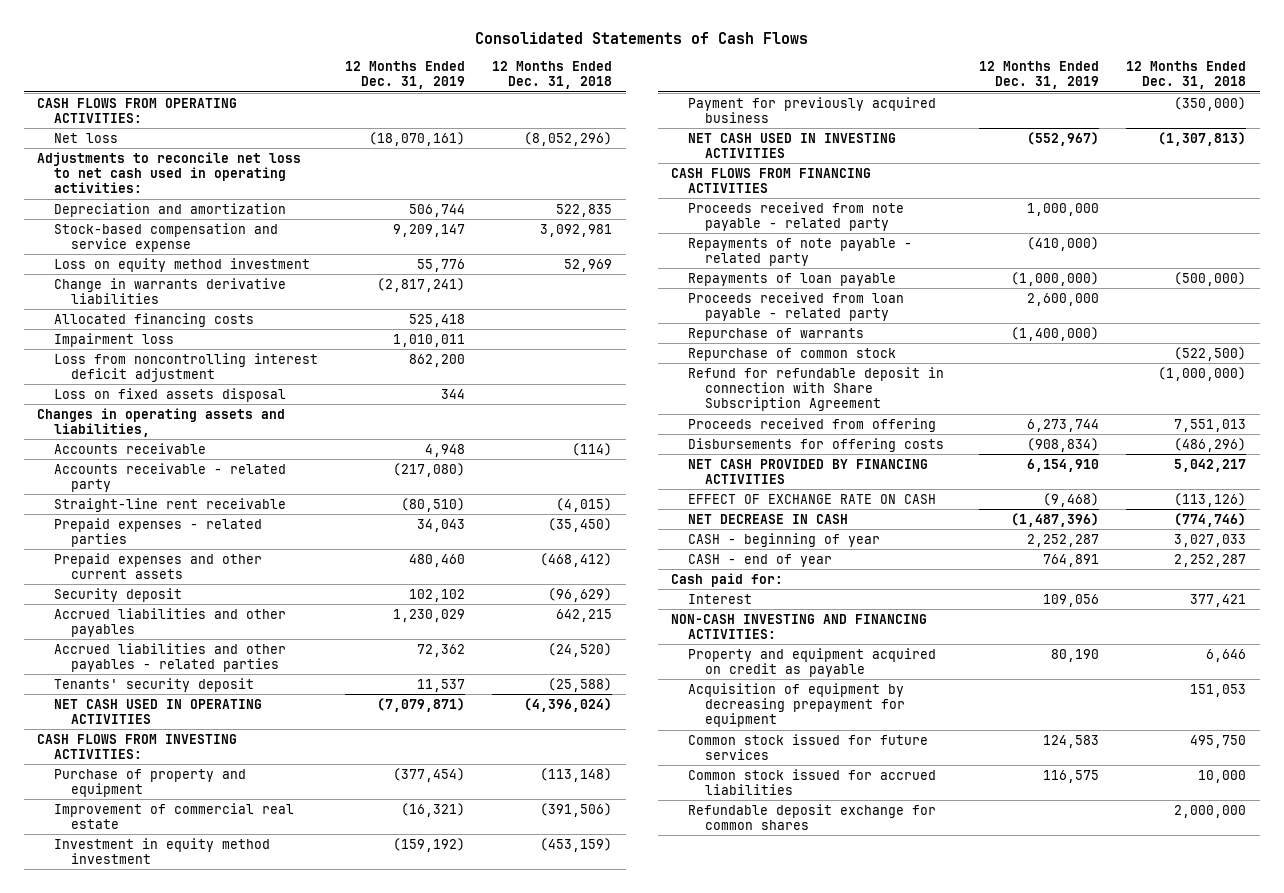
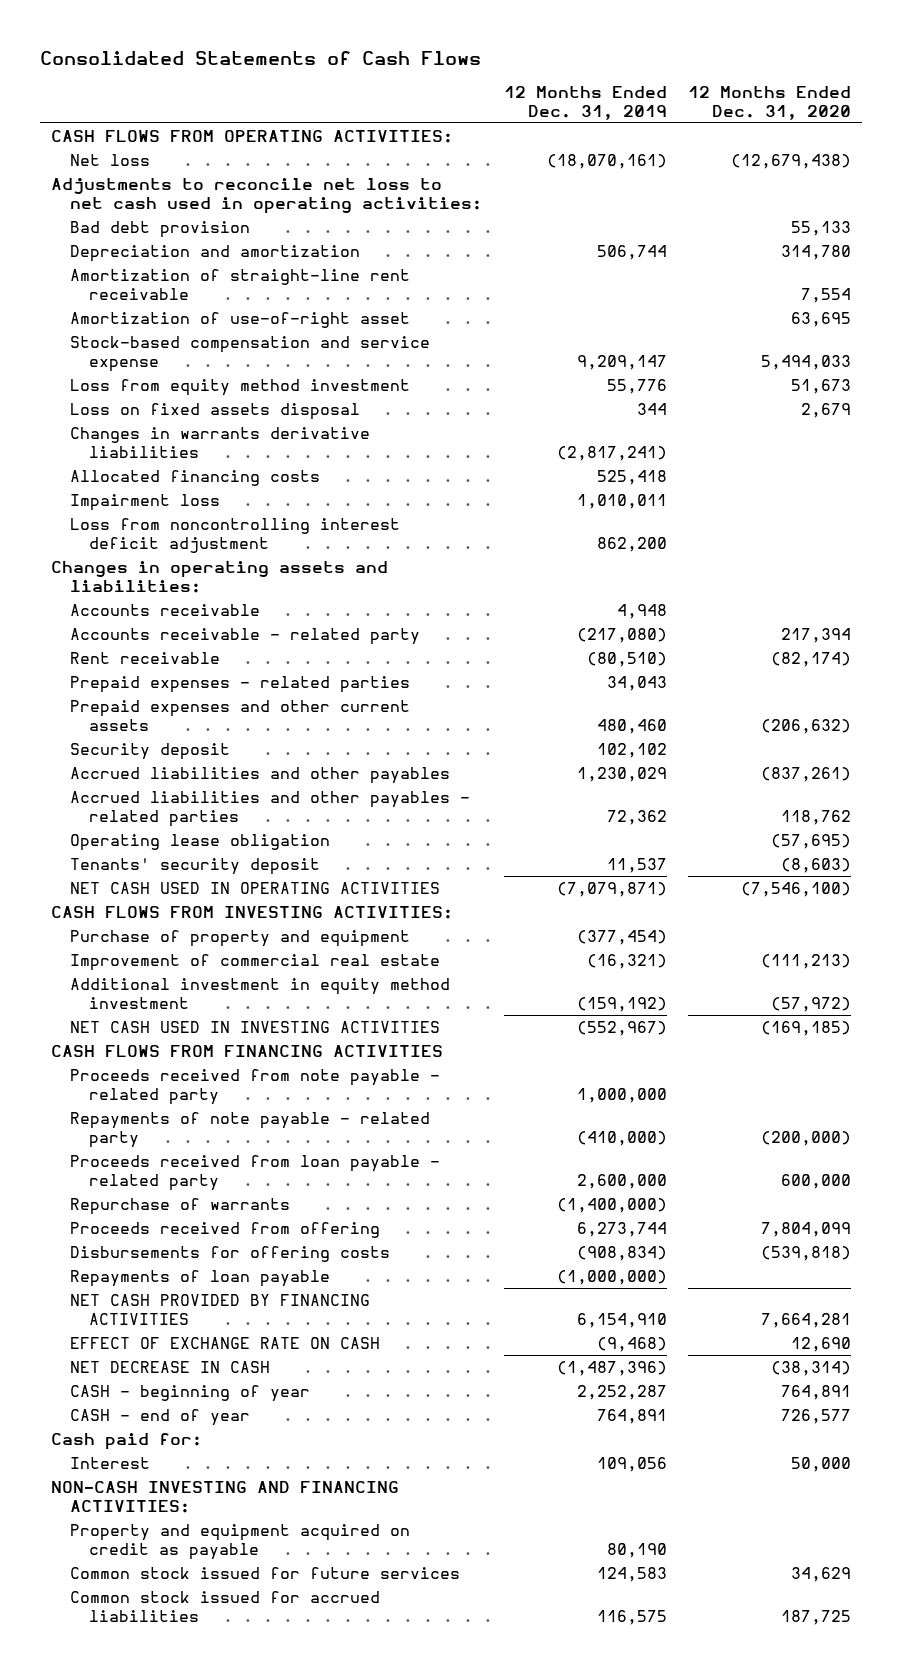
- | 12 Months Ended Dec. 31, 2019 | 12 Months Ended Dec. 31, 2018
+ | 12 Months Ended Dec. 31, 2019 | 12 Months Ended Dec. 31, 2020
+ Bad debt provision | | 55,133
+ Amortization of straight-line rent receivable | | 7,554
+ Amortization of use-of-right asset | | 63,695
- Loss on equity method investment | 55,776 | 52,969
- Change in warrants derivative liabilities | (2,817,241) |
+ Loss from equity method investment | 55,776 | 51,673
moved up: Loss on fixed assets disposal | 344 | 2,679
+ Changes in warrants derivative liabilities | (2,817,241) |
- Changes in operating assets and liabilities,
+ Changes in operating assets and liabilities:
- Straight-line rent receivable | (80,510) | (4,015)
+ Rent receivable | (80,510) | (82,174)
+ Operating lease obligation | | (57,695)
- Investment in equity method investment | (159,192) | (453,159)
- Payment for previously acquired business | | (350,000)
+ Additional investment in equity method investment | (159,192) | (57,972)
- Repurchase of common stock | | (522,500)
- Refund for refundable deposit in connection with Share Subscription Agreement | | (1,000,000)
moved down: Repayments of loan payable | (1,000,000) |
- Acquisition of equipment by decreasing prepayment for equipment | | 151,053
- Refundable deposit exchange for common shares | | 2,000,000

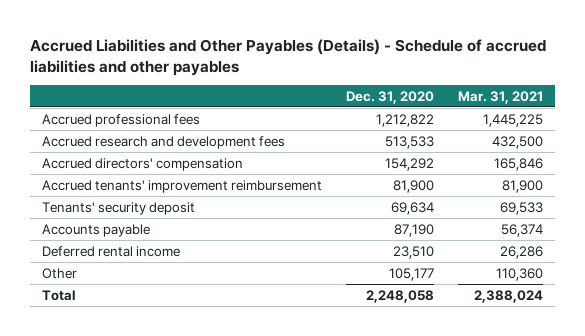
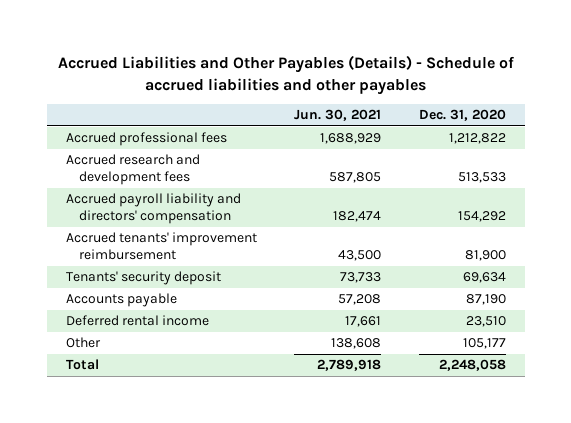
- | Dec. 31, 2020 | Mar. 31, 2021
+ | Jun. 30, 2021 | Dec. 31, 2020
- Accrued directors' compensation | 154,292 | 165,846
+ Accrued payroll liability and directors' compensation | 182,474 | 154,292

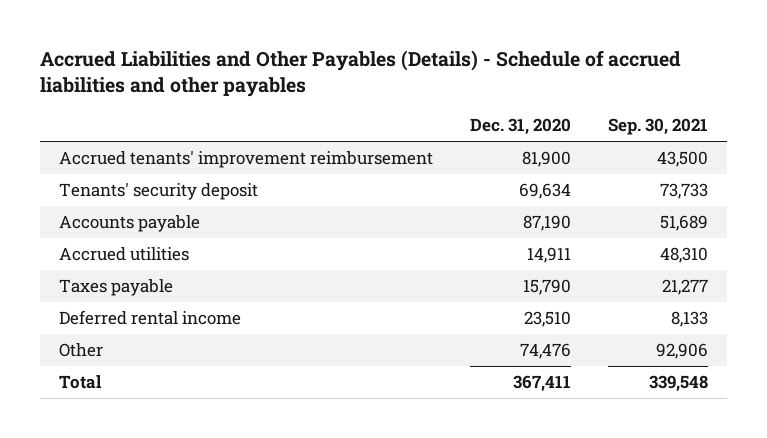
- | Jun. 30, 2021 | Dec. 31, 2020
+ | Dec. 31, 2020 | Sep. 30, 2021
- Accrued professional fees | 1,688,929 | 1,212,822
- Accrued research and development fees | 587,805 | 513,533
- Accrued payroll liability and directors' compensation | 182,474 | 154,292
+ Accrued utilities | 14,911 | 48,310
+ Taxes payable | 15,790 | 21,277
- Other | 138,608 | 105,177
- Total | 2,789,918 | 2,248,058
+ Other | 74,476 | 92,906
+ Total | 367,411 | 339,548

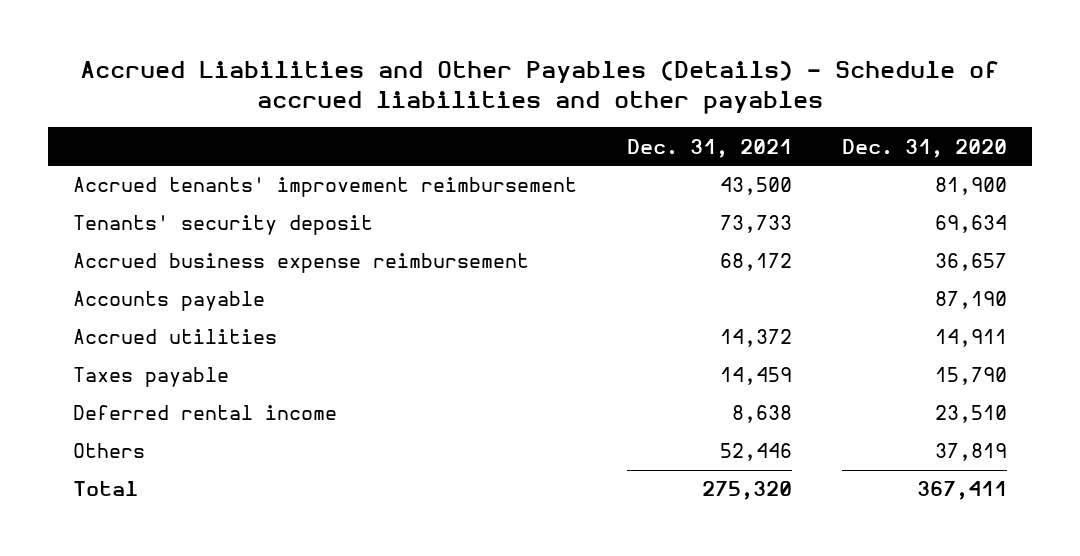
- | Dec. 31, 2020 | Sep. 30, 2021
+ | Dec. 31, 2021 | Dec. 31, 2020
+ Accrued business expense reimbursement | 68,172 | 36,657
- Other | 74,476 | 92,906
+ Others | 52,446 | 37,819

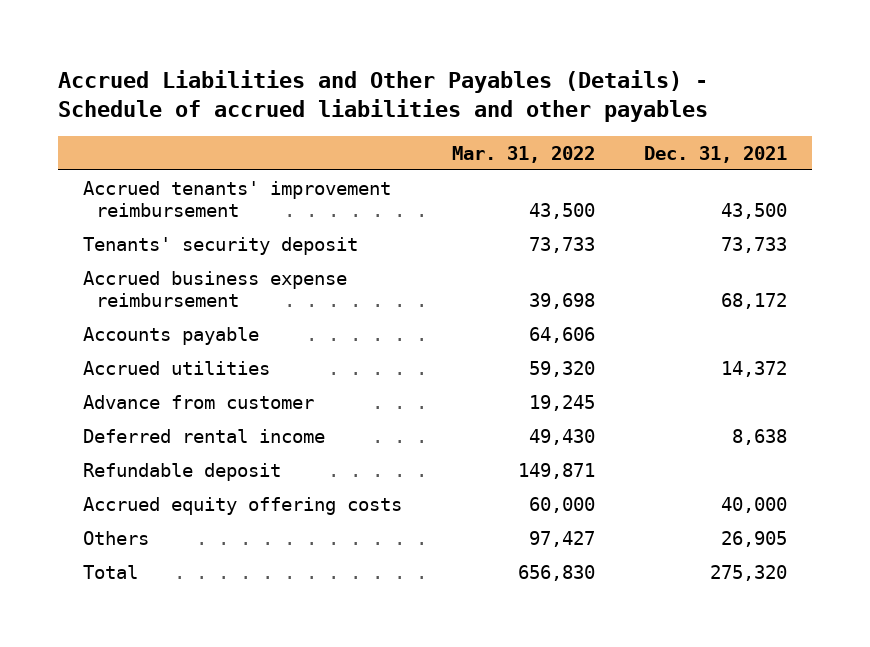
- | Dec. 31, 2021 | Dec. 31, 2020
+ | Mar. 31, 2022 | Dec. 31, 2021
- Taxes payable | 14,459 | 15,790
+ Advance from customer | 19,245 |
- Others | 52,446 | 37,819
+ Refundable deposit | 149,871 |
+ Accrued equity offering costs | 60,000 | 40,000
+ Others | 97,427 | 26,905

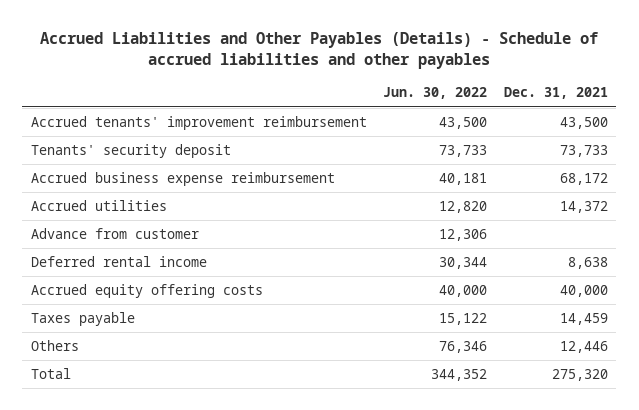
- | Mar. 31, 2022 | Dec. 31, 2021
+ | Jun. 30, 2022 | Dec. 31, 2021
- Accounts payable | 64,606 |
- Refundable deposit | 149,871 |
- Others | 97,427 | 26,905
+ Taxes payable | 15,122 | 14,459
+ Others | 76,346 | 12,446

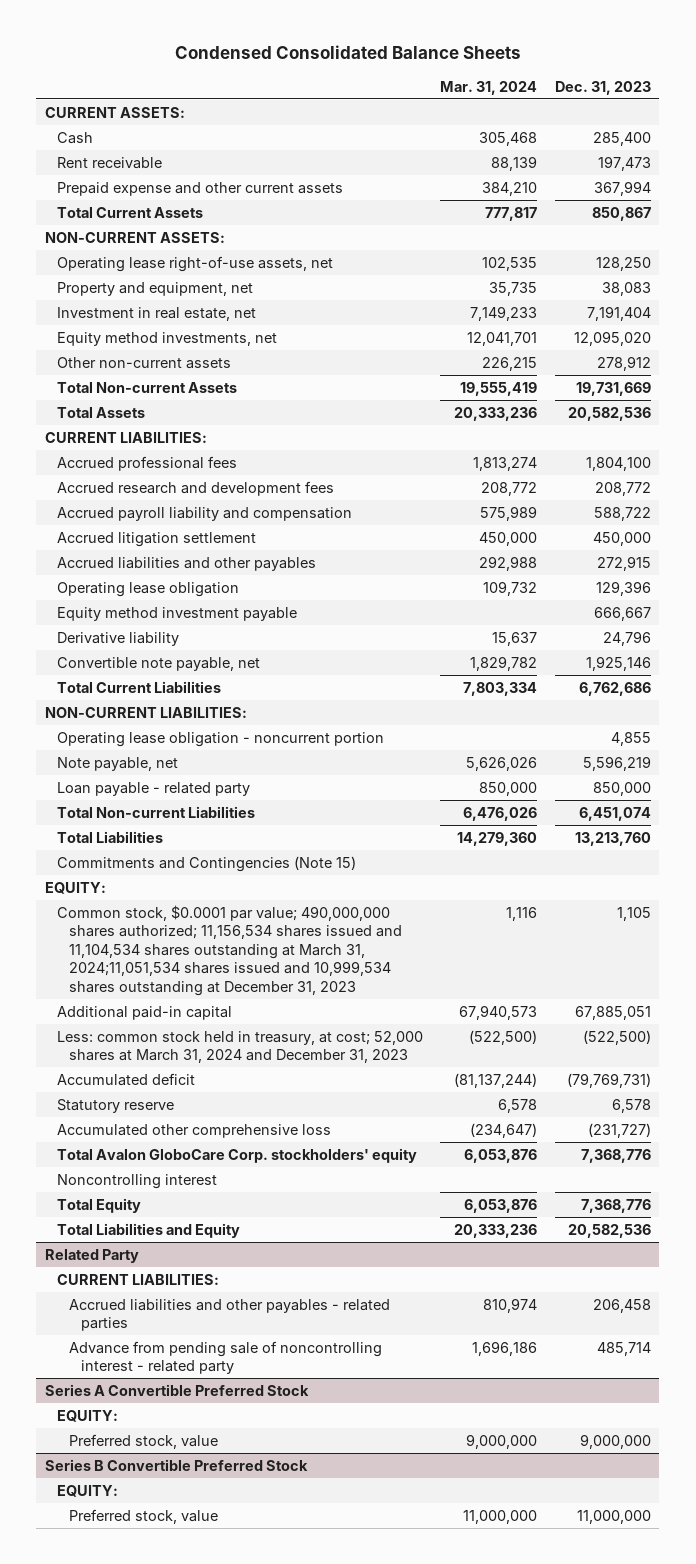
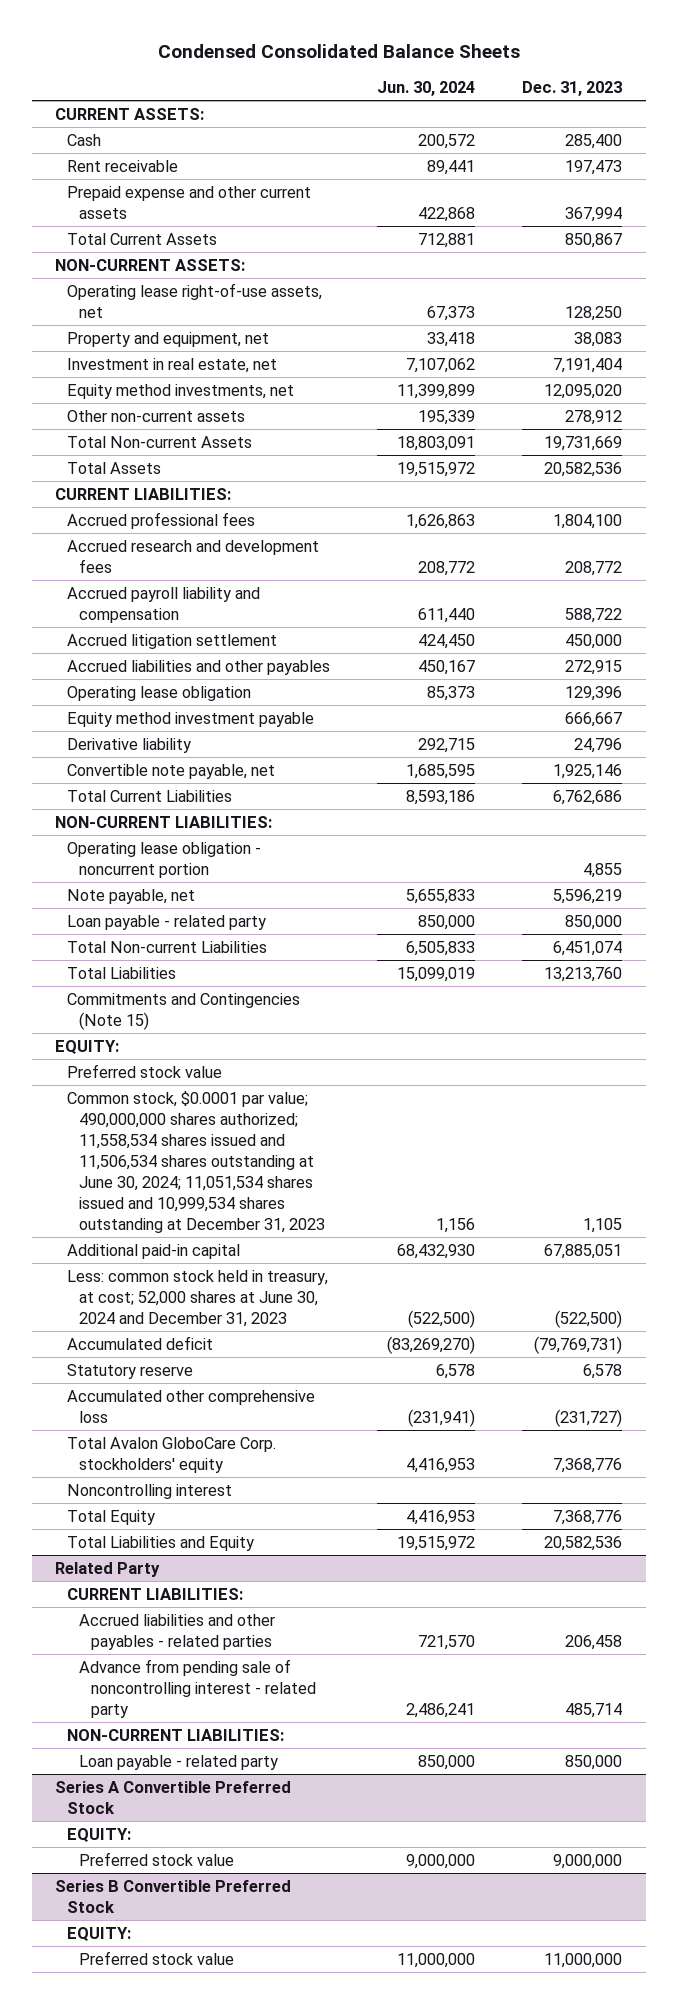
- | Mar. 31, 2024 | Dec. 31, 2023
+ | Jun. 30, 2024 | Dec. 31, 2023
- Common stock, $0.0001 par value; 490,000,000 shares authorized; 11,156,534 shares issued and 11,104,534 shares outstanding at March 31, 2024;11,051,534 shares issued and 10,999,534 shares outstanding at December 31, 2023 | 1,116 | 1,105
+ Preferred stock value
+ Common stock, $0.0001 par value; 490,000,000 shares authorized; 11,558,534 shares issued and 11,506,534 shares outstanding at June 30, 2024; 11,051,534 shares issued and 10,999,534 shares outstanding at December 31, 2023 | 1,156 | 1,105
- Less: common stock held in treasury, at cost; 52,000 shares at March 31, 2024 and December 31, 2023 | (522,500) | (522,500)
+ Less: common stock held in treasury, at cost; 52,000 shares at June 30, 2024 and December 31, 2023 | (522,500) | (522,500)
@ Related Party
+ NON-CURRENT LIABILITIES:
+ Loan payable - related party | 850,000 | 850,000
@ Series A Convertible Preferred Stock
- Preferred stock, value | 9,000,000 | 9,000,000
+ Preferred stock value | 9,000,000 | 9,000,000
@ Series B Convertible Preferred Stock
- Preferred stock, value | 11,000,000 | 11,000,000
+ Preferred stock value | 11,000,000 | 11,000,000

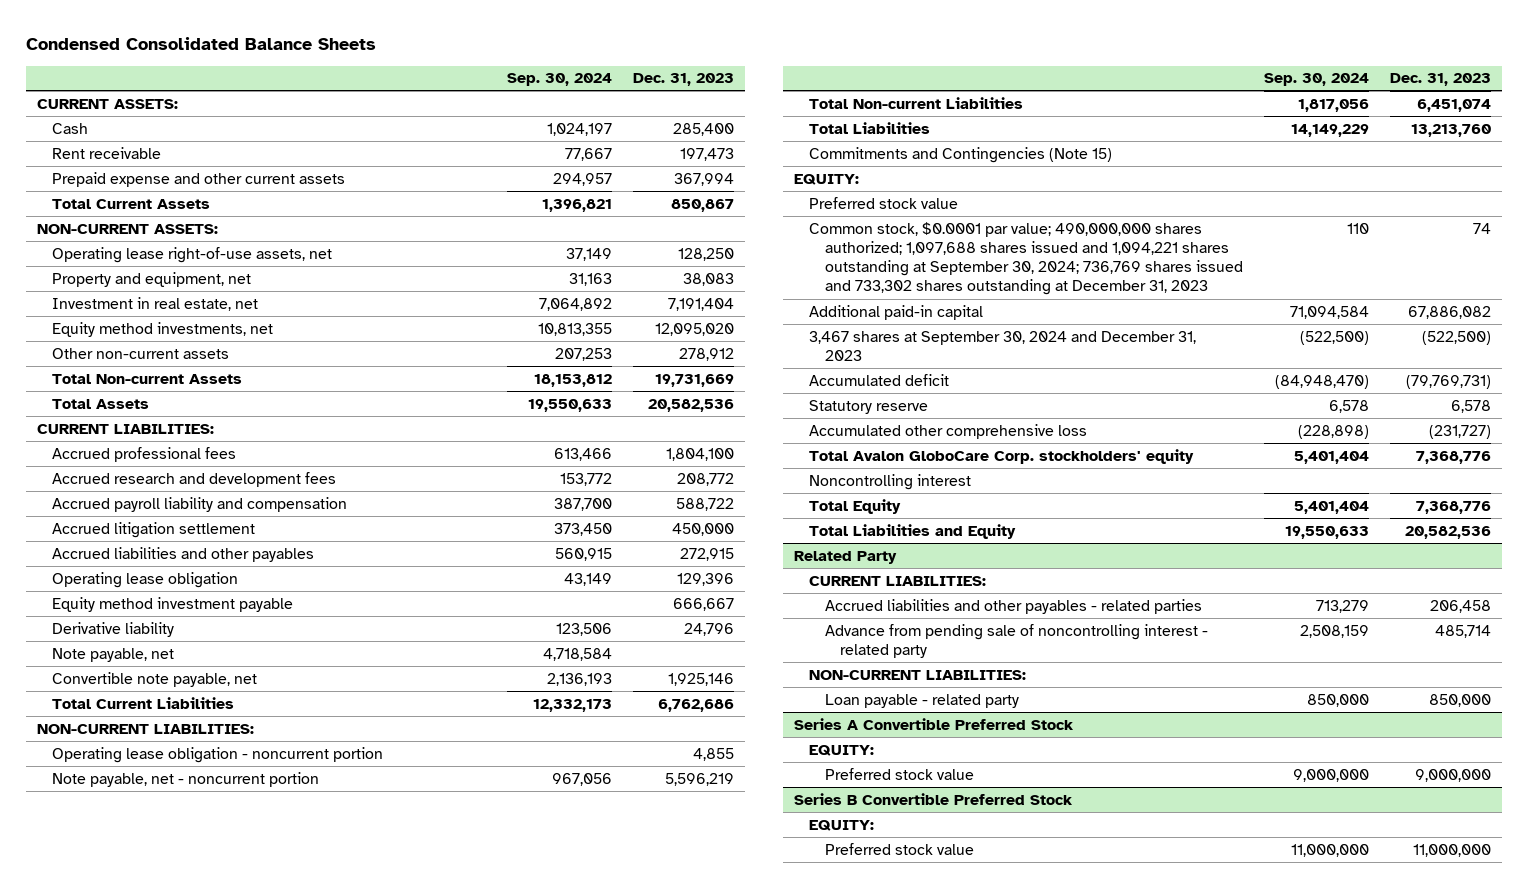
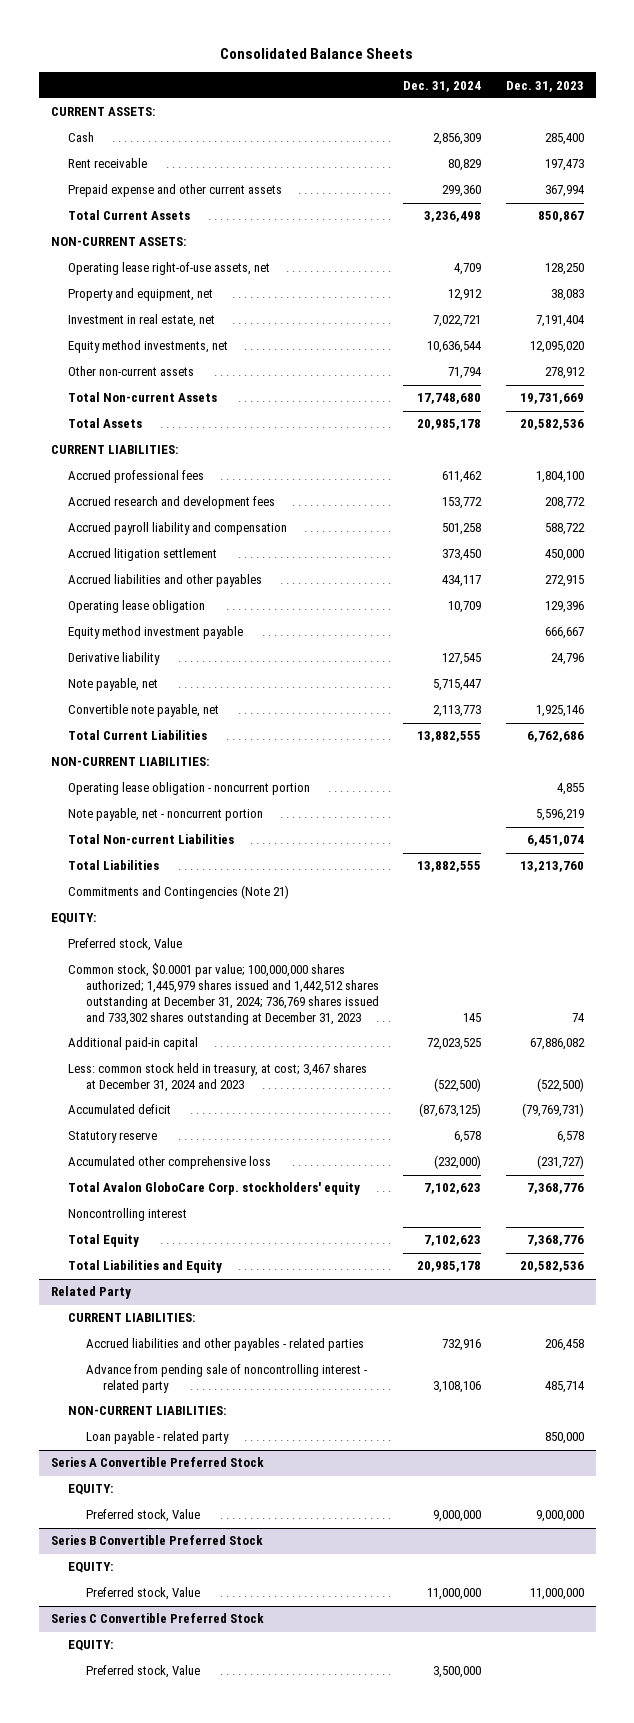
- Condensed Consolidated Balance Sheets
+ Consolidated Balance Sheets
- | Sep. 30, 2024 | Dec. 31, 2023
+ | Dec. 31, 2024 | Dec. 31, 2023
- Commitments and Contingencies (Note 15)
+ Commitments and Contingencies (Note 21)
- Preferred stock value
- Common stock, $0.0001 par value; 490,000,000 shares authorized; 1,097,688 shares issued and 1,094,221 shares outstanding at September 30, 2024; 736,769 shares issued and 733,302 shares outstanding at December 31, 2023 | 110 | 74
+ Preferred stock, Value
+ Common stock, $0.0001 par value; 100,000,000 shares authorized; 1,445,979 shares issued and 1,442,512 shares outstanding at December 31, 2024; 736,769 shares issued and 733,302 shares outstanding at December 31, 2023 | 145 | 74
- 3,467 shares at September 30, 2024 and December 31, 2023 | (522,500) | (522,500)
+ Less: common stock held in treasury, at cost; 3,467 shares at December 31, 2024 and 2023 | (522,500) | (522,500)
@ Series A Convertible Preferred Stock
- Preferred stock value | 9,000,000 | 9,000,000
+ Preferred stock, Value | 9,000,000 | 9,000,000
@ Series B Convertible Preferred Stock
- Preferred stock value | 11,000,000 | 11,000,000
+ Preferred stock, Value | 11,000,000 | 11,000,000
+ Series C Convertible Preferred Stock
+ EQUITY:
+ Preferred stock, Value | 3,500,000 |

